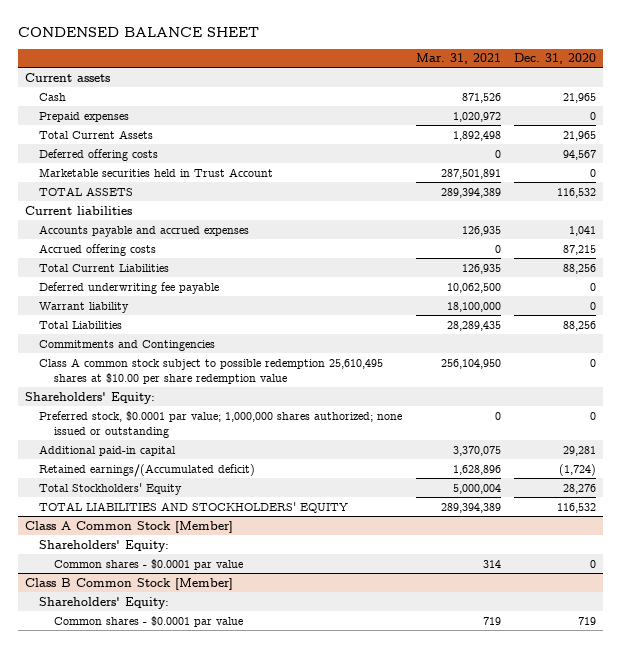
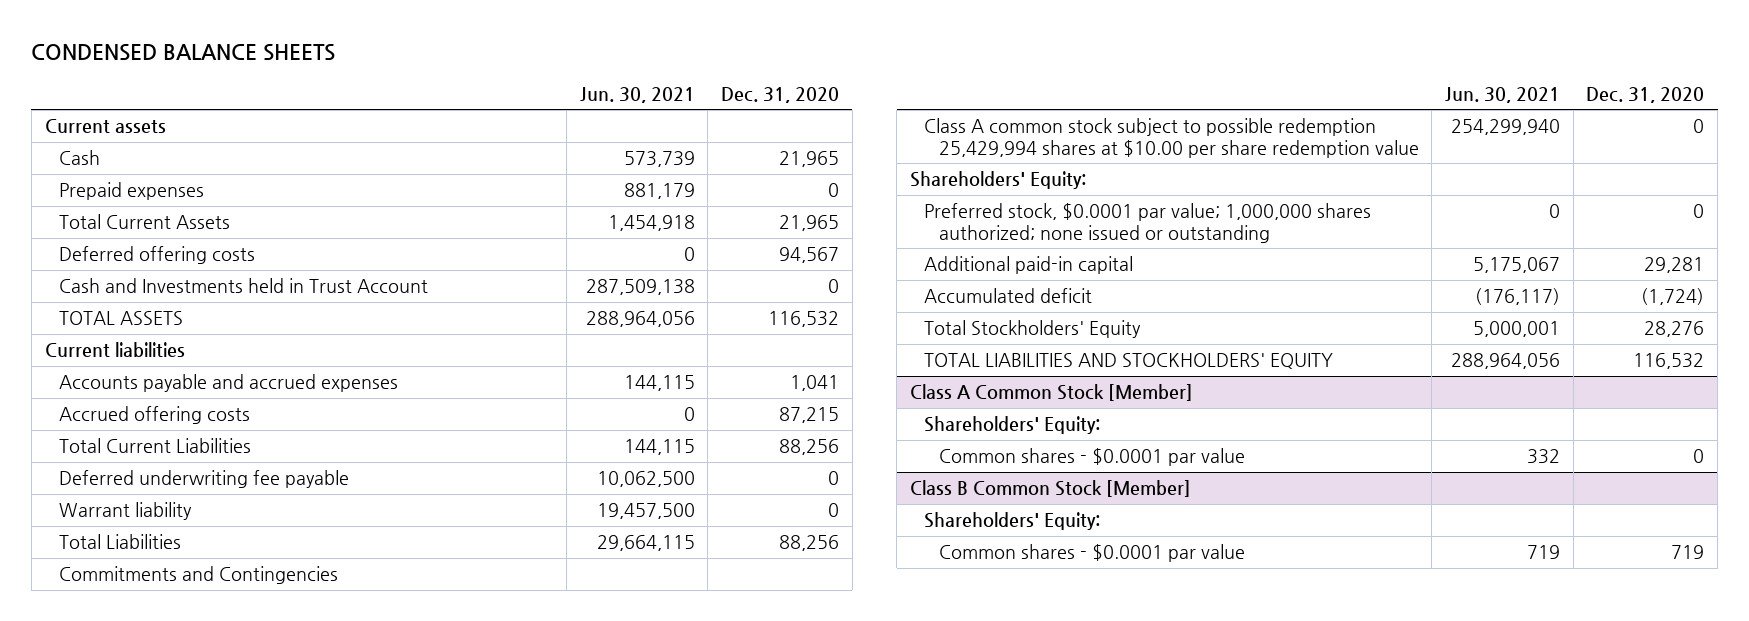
- CONDENSED BALANCE SHEET
+ CONDENSED BALANCE SHEETS
- | Mar. 31, 2021 | Dec. 31, 2020
+ | Jun. 30, 2021 | Dec. 31, 2020
- Marketable securities held in Trust Account | 287,501,891 | 0
+ Cash and Investments held in Trust Account | 287,509,138 | 0
- Class A common stock subject to possible redemption 25,610,495 shares at $10.00 per share redemption value | 256,104,950 | 0
+ Class A common stock subject to possible redemption 25,429,994 shares at $10.00 per share redemption value | 254,299,940 | 0
- Retained earnings/(Accumulated deficit) | 1,628,896 | (1,724)
+ Accumulated deficit | (176,117) | (1,724)

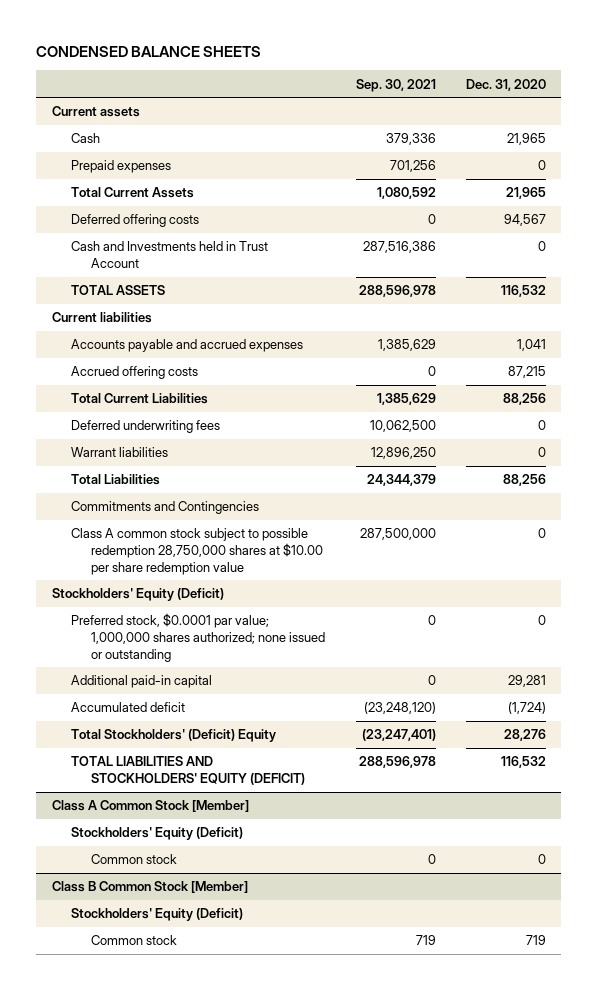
- | Jun. 30, 2021 | Dec. 31, 2020
+ | Sep. 30, 2021 | Dec. 31, 2020
- Deferred underwriting fee payable | 10,062,500 | 0
- Warrant liability | 19,457,500 | 0
+ Deferred underwriting fees | 10,062,500 | 0
+ Warrant liabilities | 12,896,250 | 0
- Class A common stock subject to possible redemption 25,429,994 shares at $10.00 per share redemption value | 254,299,940 | 0
- Shareholders' Equity:
+ Class A common stock subject to possible redemption 28,750,000 shares at $10.00 per share redemption value | 287,500,000 | 0
+ Stockholders' Equity (Deficit)
- Total Stockholders' Equity | 5,000,001 | 28,276
- TOTAL LIABILITIES AND STOCKHOLDERS' EQUITY | 288,964,056 | 116,532
+ Total Stockholders' (Deficit) Equity | (23,247,401) | 28,276
+ TOTAL LIABILITIES AND STOCKHOLDERS' EQUITY (DEFICIT) | 288,596,978 | 116,532
@ Class A Common Stock [Member]
- Shareholders' Equity:
- Common shares - $0.0001 par value | 332 | 0
+ Stockholders' Equity (Deficit)
+ Common stock | 0 | 0
@ Class B Common Stock [Member]
- Shareholders' Equity:
- Common shares - $0.0001 par value | 719 | 719
+ Stockholders' Equity (Deficit)
+ Common stock | 719 | 719

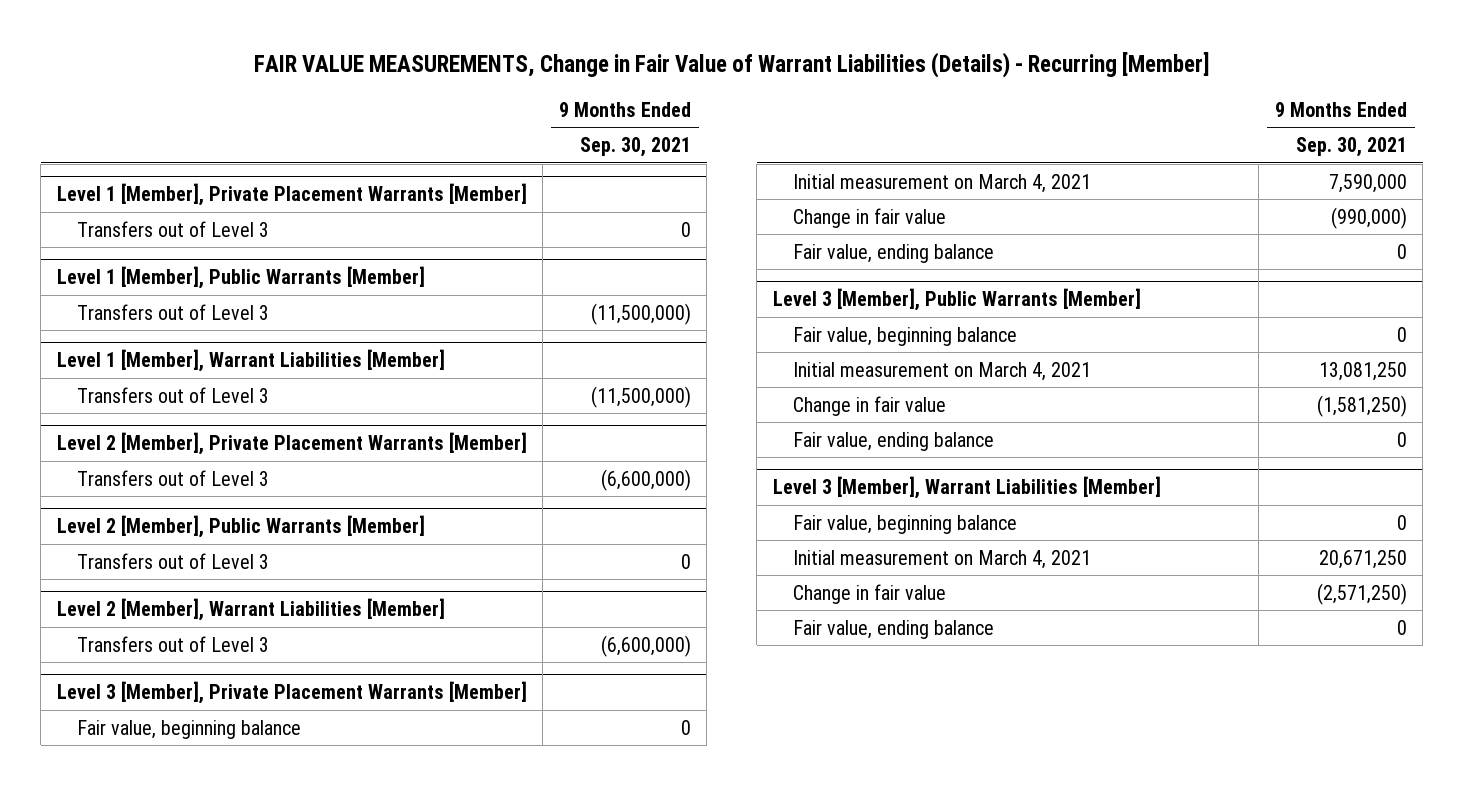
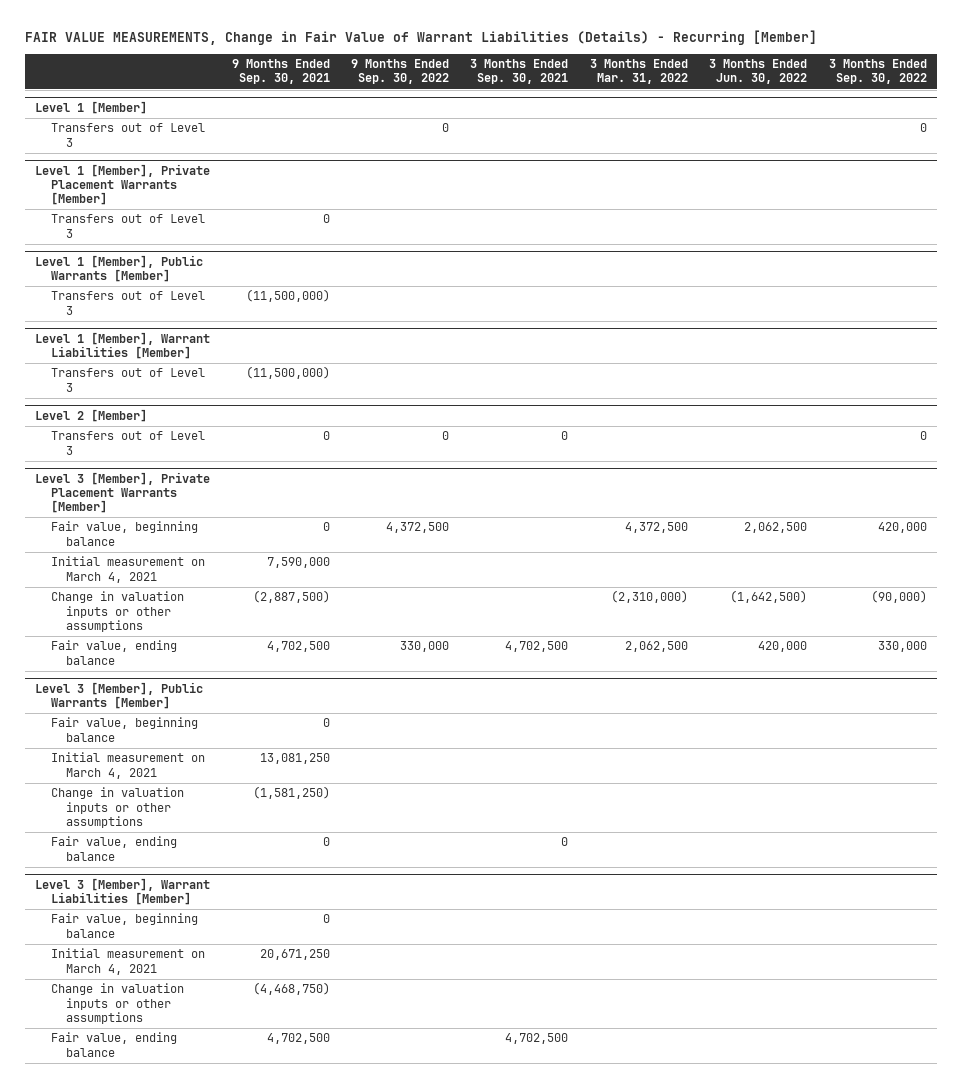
- | 9 Months Ended Sep. 30, 2021
+ | 9 Months Ended Sep. 30, 2021 | 9 Months Ended Sep. 30, 2022 | 3 Months Ended Sep. 30, 2021 | 3 Months Ended Mar. 31, 2022 | 3 Months Ended Jun. 30, 2022 | 3 Months Ended Sep. 30, 2022
+ Level 1 [Member]
+ Transfers out of Level 3 | | 0 | | | | 0
- Level 2 [Member], Private Placement Warrants [Member]
- Transfers out of Level 3 | (6,600,000)
- Level 2 [Member], Public Warrants [Member]
+ Level 2 [Member]
- Level 2 [Member], Warrant Liabilities [Member]
- Transfers out of Level 3 | (6,600,000)
@ Level 3 [Member], Private Placement Warrants [Member]
- Change in fair value | (990,000)
- Fair value, ending balance | 0
+ Change in valuation inputs or other assumptions | (2,887,500) | | | (2,310,000) | (1,642,500) | (90,000)
+ Fair value, ending balance | 4,702,500 | 330,000 | 4,702,500 | 2,062,500 | 420,000 | 330,000
@ Level 3 [Member], Public Warrants [Member]
- Change in fair value | (1,581,250)
+ Change in valuation inputs or other assumptions | (1,581,250) | | | | |
@ Level 3 [Member], Warrant Liabilities [Member]
- Change in fair value | (2,571,250)
- Fair value, ending balance | 0
+ Change in valuation inputs or other assumptions | (4,468,750) | | | | |
+ Fair value, ending balance | 4,702,500 | | 4,702,500 | | |

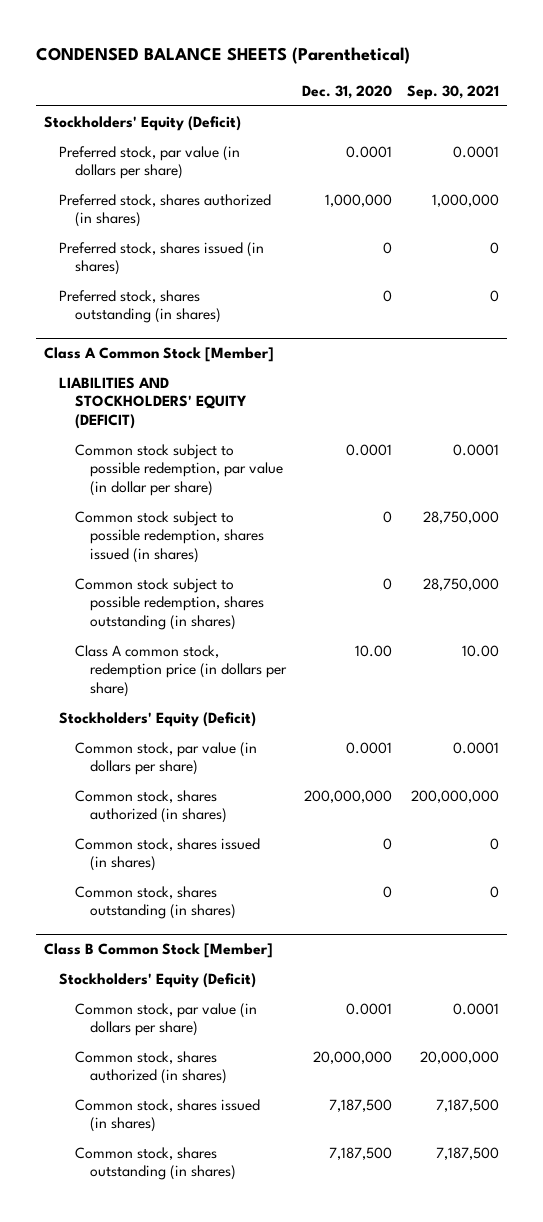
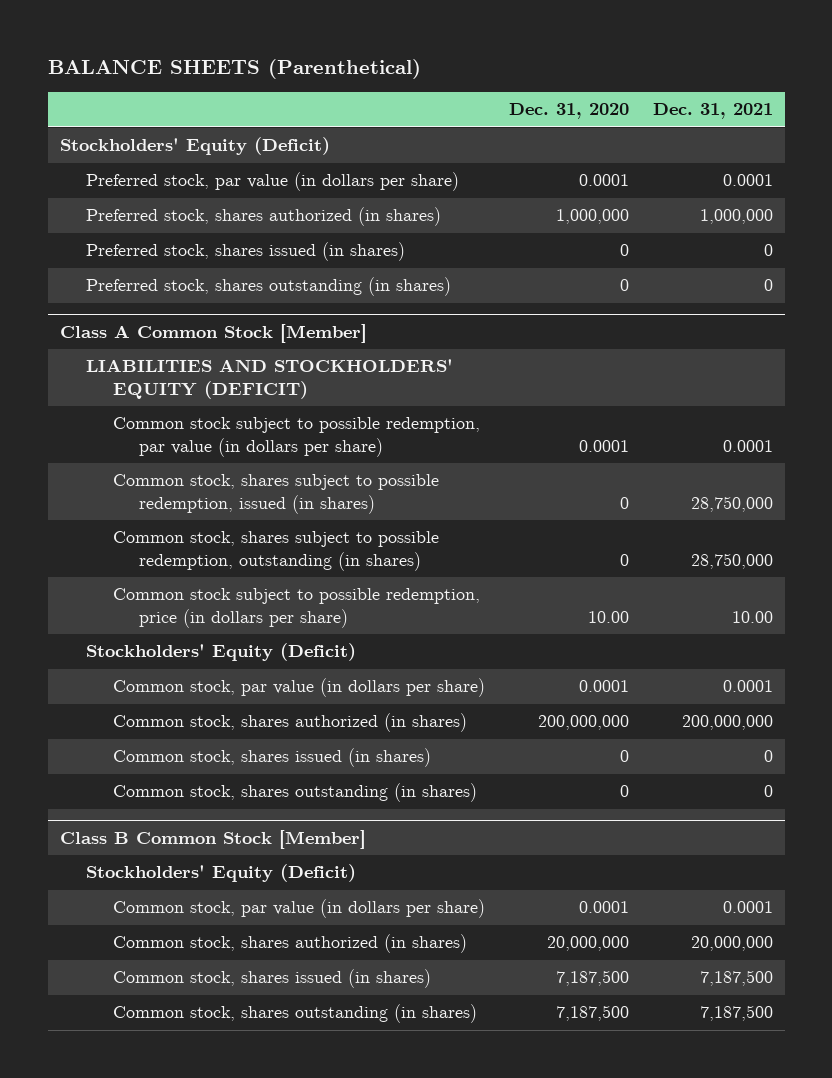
- CONDENSED BALANCE SHEETS (Parenthetical)
+ BALANCE SHEETS (Parenthetical)
- | Dec. 31, 2020 | Sep. 30, 2021
+ | Dec. 31, 2020 | Dec. 31, 2021
@ Class A Common Stock [Member]
- Common stock subject to possible redemption, par value (in dollar per share) | 0.0001 | 0.0001
- Common stock subject to possible redemption, shares issued (in shares) | 0 | 28,750,000
- Common stock subject to possible redemption, shares outstanding (in shares) | 0 | 28,750,000
- Class A common stock, redemption price (in dollars per share) | 10.00 | 10.00
+ Common stock subject to possible redemption, par value (in dollars per share) | 0.0001 | 0.0001
+ Common stock, shares subject to possible redemption, issued (in shares) | 0 | 28,750,000
+ Common stock, shares subject to possible redemption, outstanding (in shares) | 0 | 28,750,000
+ Common stock subject to possible redemption, price (in dollars per share) | 10.00 | 10.00

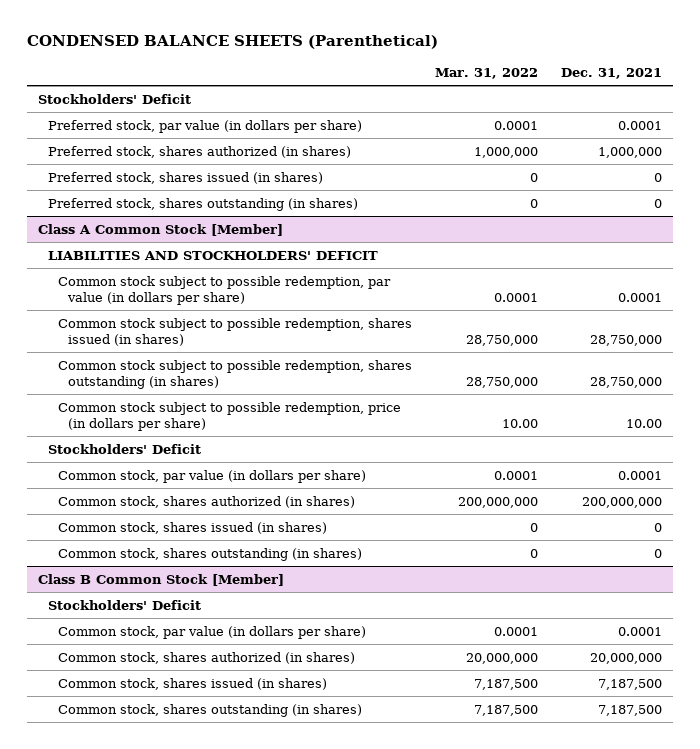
- BALANCE SHEETS (Parenthetical)
+ CONDENSED BALANCE SHEETS (Parenthetical)
- | Dec. 31, 2020 | Dec. 31, 2021
+ | Mar. 31, 2022 | Dec. 31, 2021
- Stockholders' Equity (Deficit)
+ Stockholders' Deficit
@ Class A Common Stock [Member]
- LIABILITIES AND STOCKHOLDERS' EQUITY (DEFICIT)
+ LIABILITIES AND STOCKHOLDERS' DEFICIT
- Common stock, shares subject to possible redemption, issued (in shares) | 0 | 28,750,000
- Common stock, shares subject to possible redemption, outstanding (in shares) | 0 | 28,750,000
+ Common stock subject to possible redemption, shares issued (in shares) | 28,750,000 | 28,750,000
+ Common stock subject to possible redemption, shares outstanding (in shares) | 28,750,000 | 28,750,000
- Stockholders' Equity (Deficit)
+ Stockholders' Deficit
@ Class B Common Stock [Member]
- Stockholders' Equity (Deficit)
+ Stockholders' Deficit

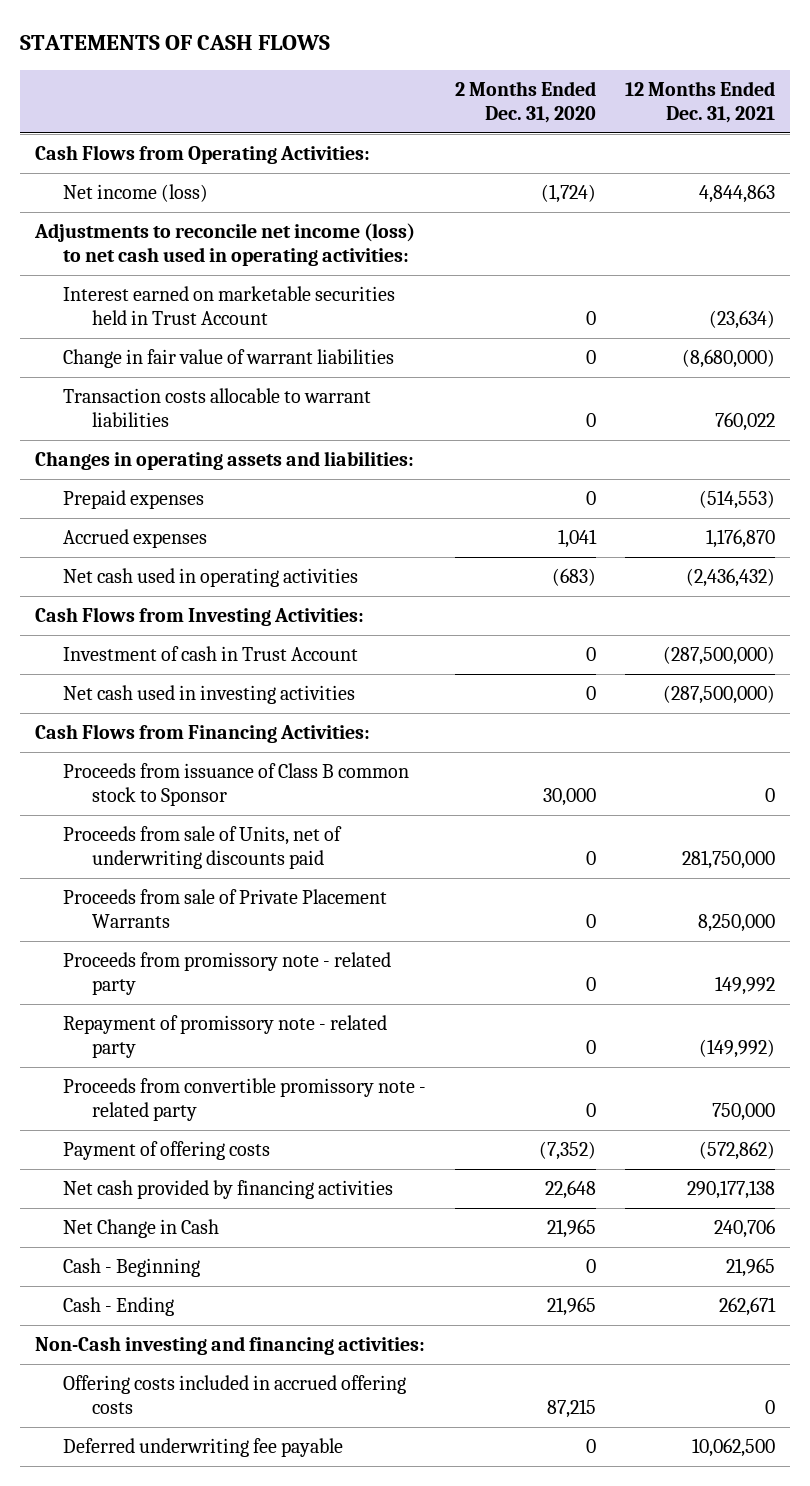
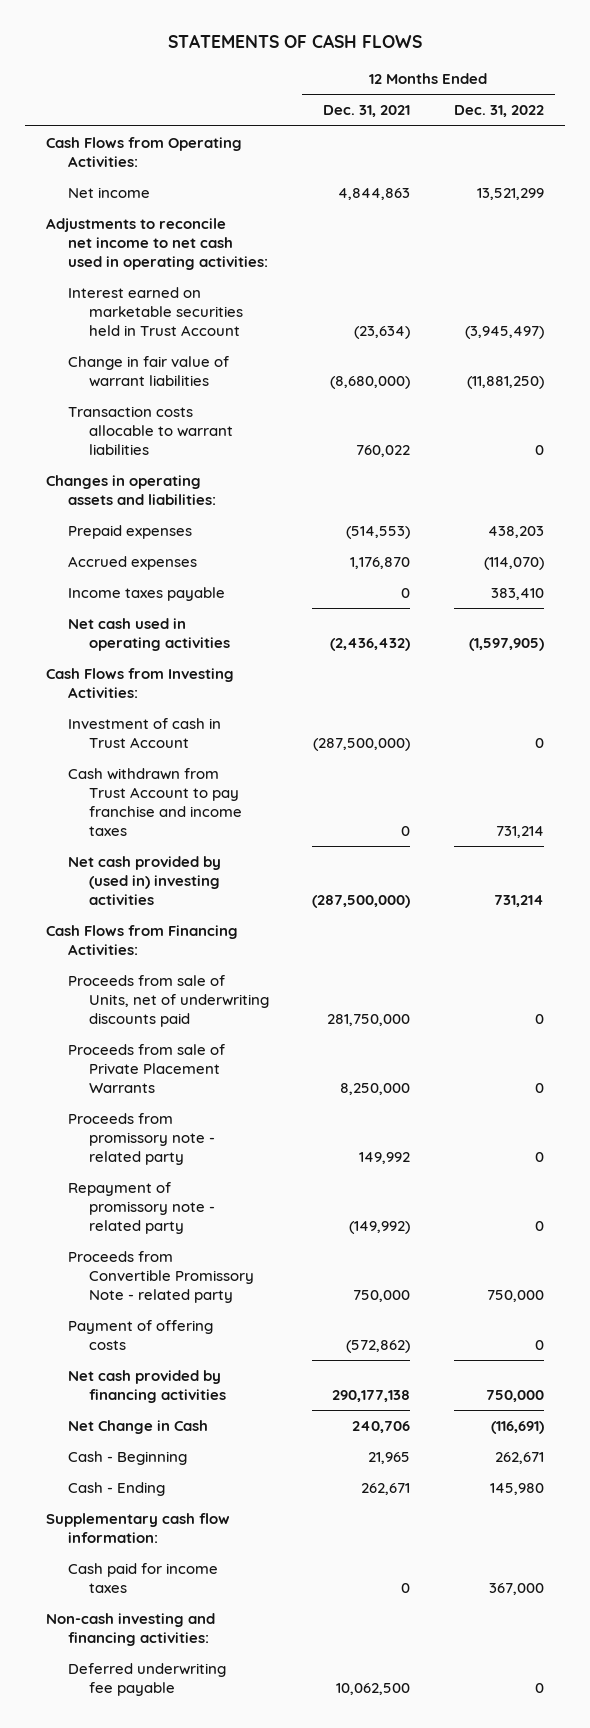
- | 2 Months Ended Dec. 31, 2020 | 12 Months Ended Dec. 31, 2021
+ | 12 Months Ended Dec. 31, 2021 | 12 Months Ended Dec. 31, 2022
- Net income (loss) | (1,724) | 4,844,863
- Adjustments to reconcile net income (loss) to net cash used in operating activities:
+ Net income | 4,844,863 | 13,521,299
+ Adjustments to reconcile net income to net cash used in operating activities:
+ Income taxes payable | 0 | 383,410
- Net cash used in investing activities | 0 | (287,500,000)
+ Cash withdrawn from Trust Account to pay franchise and income taxes | 0 | 731,214
+ Net cash provided by (used in) investing activities | (287,500,000) | 731,214
- Proceeds from issuance of Class B common stock to Sponsor | 30,000 | 0
- Proceeds from convertible promissory note - related party | 0 | 750,000
+ Proceeds from Convertible Promissory Note - related party | 750,000 | 750,000
- Non-Cash investing and financing activities:
- Offering costs included in accrued offering costs | 87,215 | 0
+ Supplementary cash flow information:
+ Cash paid for income taxes | 0 | 367,000
+ Non-cash investing and financing activities:

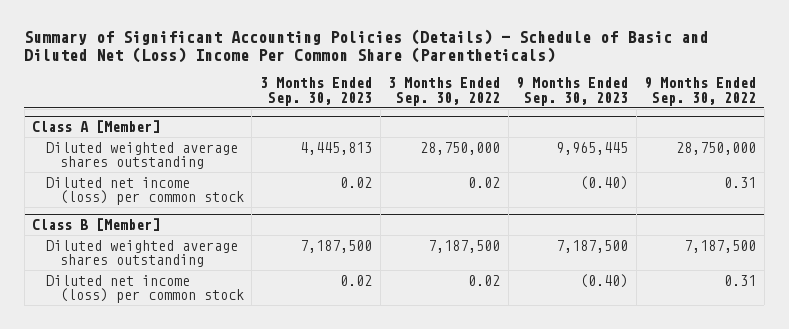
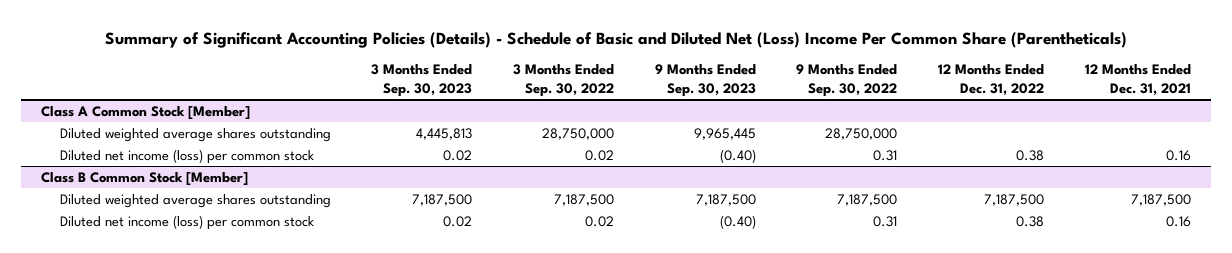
- | 3 Months Ended Sep. 30, 2023 | 3 Months Ended Sep. 30, 2022 | 9 Months Ended Sep. 30, 2023 | 9 Months Ended Sep. 30, 2022
+ | 3 Months Ended Sep. 30, 2023 | 3 Months Ended Sep. 30, 2022 | 9 Months Ended Sep. 30, 2023 | 9 Months Ended Sep. 30, 2022 | 12 Months Ended Dec. 31, 2022 | 12 Months Ended Dec. 31, 2021
- Class A [Member]
+ Class A Common Stock [Member]
- Class B [Member]
+ Class B Common Stock [Member]

